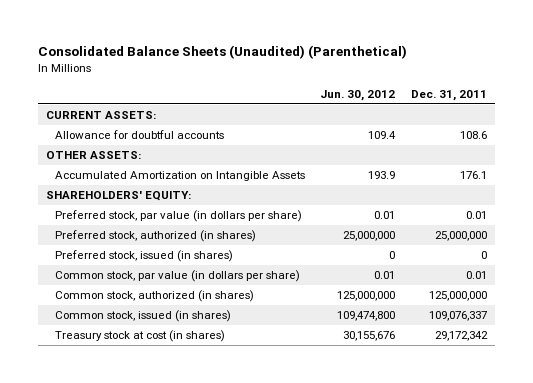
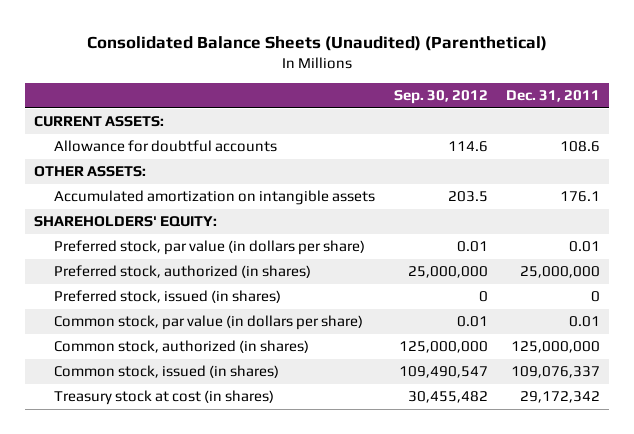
- | Jun. 30, 2012 | Dec. 31, 2011
+ | Sep. 30, 2012 | Dec. 31, 2011
- Accumulated Amortization on Intangible Assets | 193.9 | 176.1
+ Accumulated amortization on intangible assets | 203.5 | 176.1

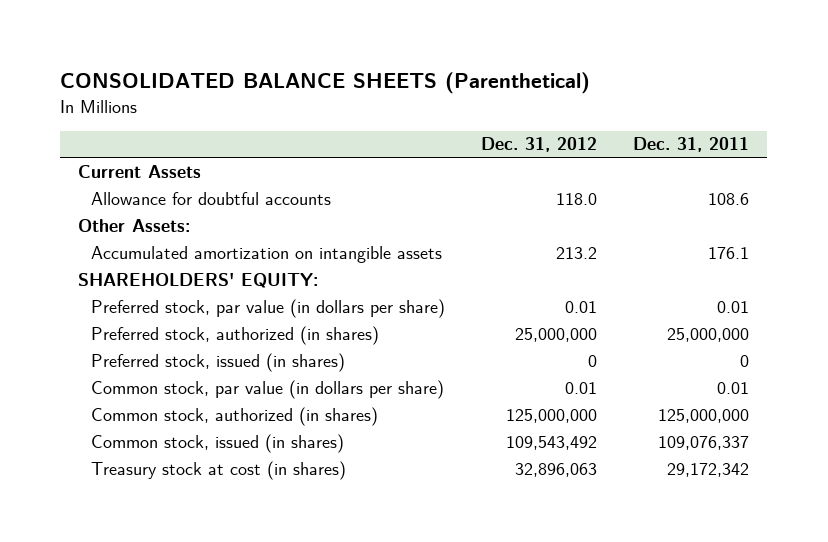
- Consolidated Balance Sheets (Unaudited) (Parenthetical)
+ CONSOLIDATED BALANCE SHEETS (Parenthetical)
- | Sep. 30, 2012 | Dec. 31, 2011
+ | Dec. 31, 2012 | Dec. 31, 2011
- CURRENT ASSETS:
+ Current Assets
- OTHER ASSETS:
+ Other Assets:

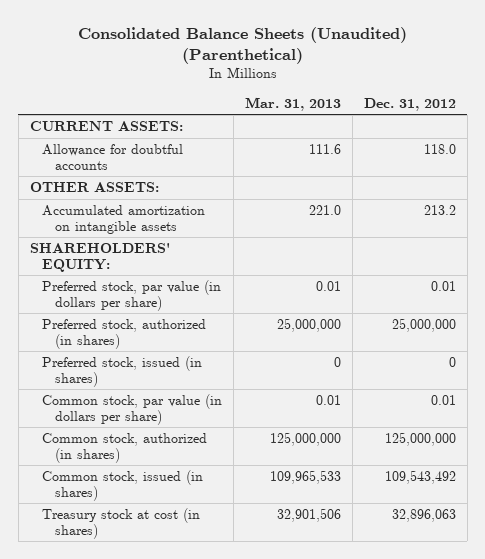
- CONSOLIDATED BALANCE SHEETS (Parenthetical)
+ Consolidated Balance Sheets (Unaudited) (Parenthetical)
- | Dec. 31, 2012 | Dec. 31, 2011
+ | Mar. 31, 2013 | Dec. 31, 2012
- Current Assets
+ CURRENT ASSETS:
- Other Assets:
+ OTHER ASSETS:

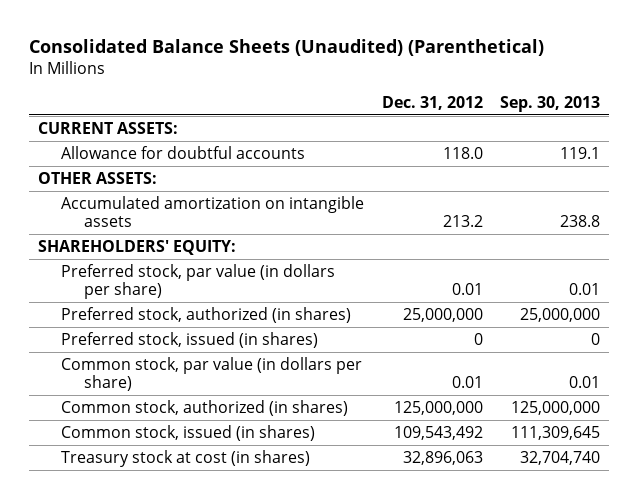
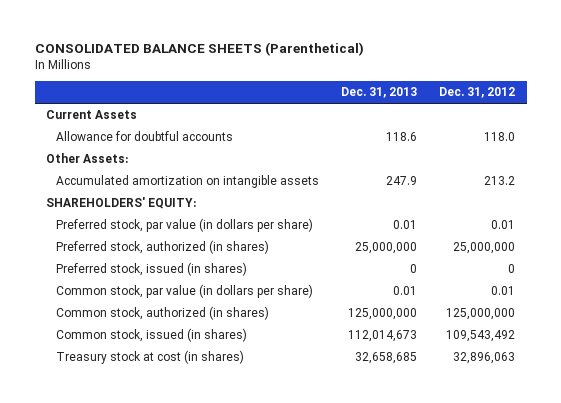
- Consolidated Balance Sheets (Unaudited) (Parenthetical)
+ CONSOLIDATED BALANCE SHEETS (Parenthetical)
- | Dec. 31, 2012 | Sep. 30, 2013
+ | Dec. 31, 2013 | Dec. 31, 2012
- CURRENT ASSETS:
+ Current Assets
- OTHER ASSETS:
+ Other Assets:

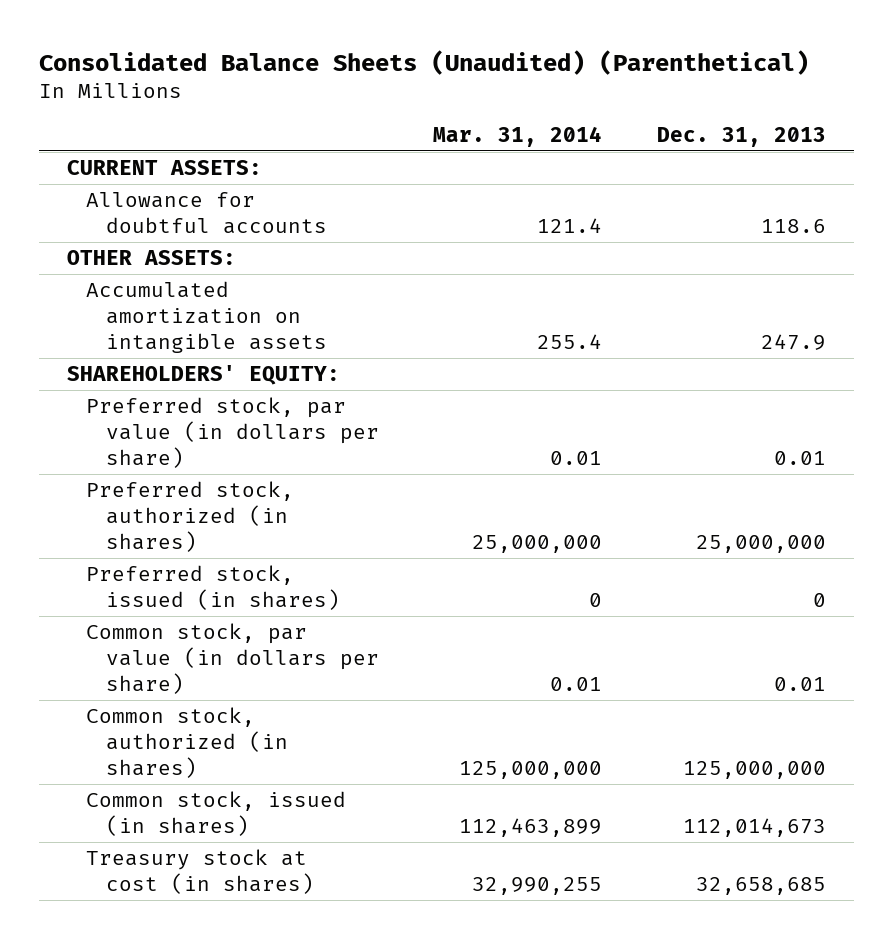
- CONSOLIDATED BALANCE SHEETS (Parenthetical)
+ Consolidated Balance Sheets (Unaudited) (Parenthetical)
- | Dec. 31, 2013 | Dec. 31, 2012
+ | Mar. 31, 2014 | Dec. 31, 2013
- Current Assets
+ CURRENT ASSETS:
- Other Assets:
+ OTHER ASSETS:

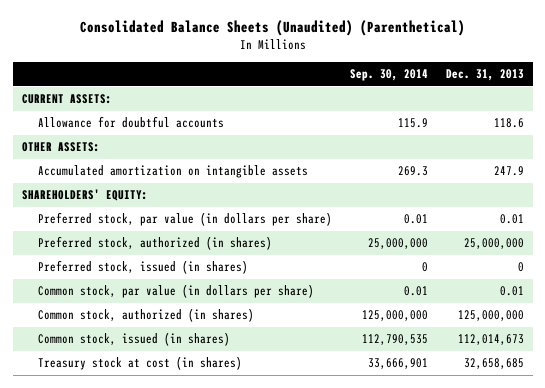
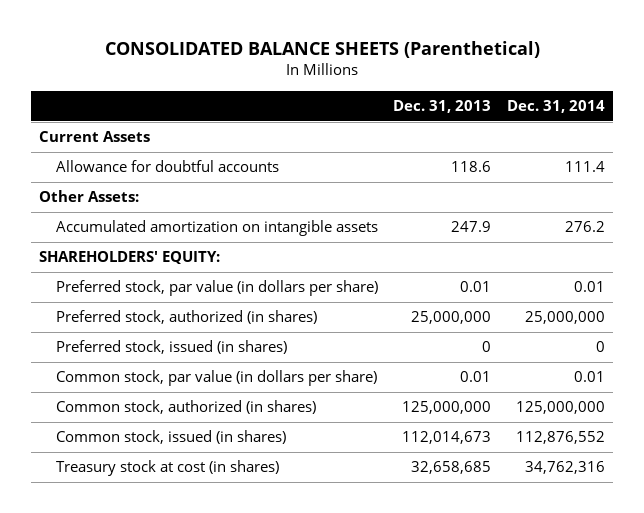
- Consolidated Balance Sheets (Unaudited) (Parenthetical)
+ CONSOLIDATED BALANCE SHEETS (Parenthetical)
- | Sep. 30, 2014 | Dec. 31, 2013
+ | Dec. 31, 2013 | Dec. 31, 2014
- CURRENT ASSETS:
+ Current Assets
- OTHER ASSETS:
+ Other Assets:

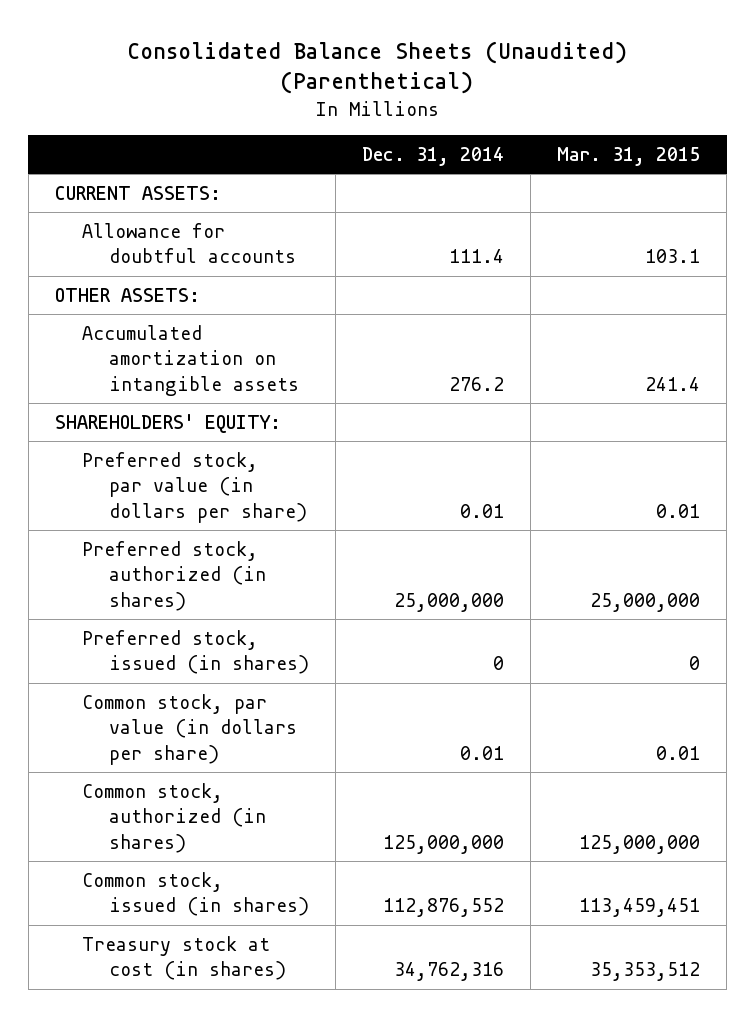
- CONSOLIDATED BALANCE SHEETS (Parenthetical)
+ Consolidated Balance Sheets (Unaudited) (Parenthetical)
- | Dec. 31, 2013 | Dec. 31, 2014
+ | Dec. 31, 2014 | Mar. 31, 2015
- Current Assets
+ CURRENT ASSETS:
- Other Assets:
+ OTHER ASSETS:

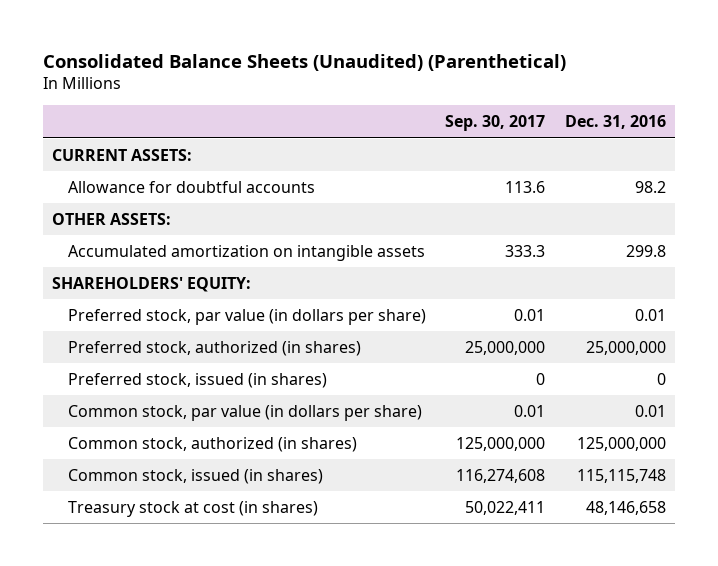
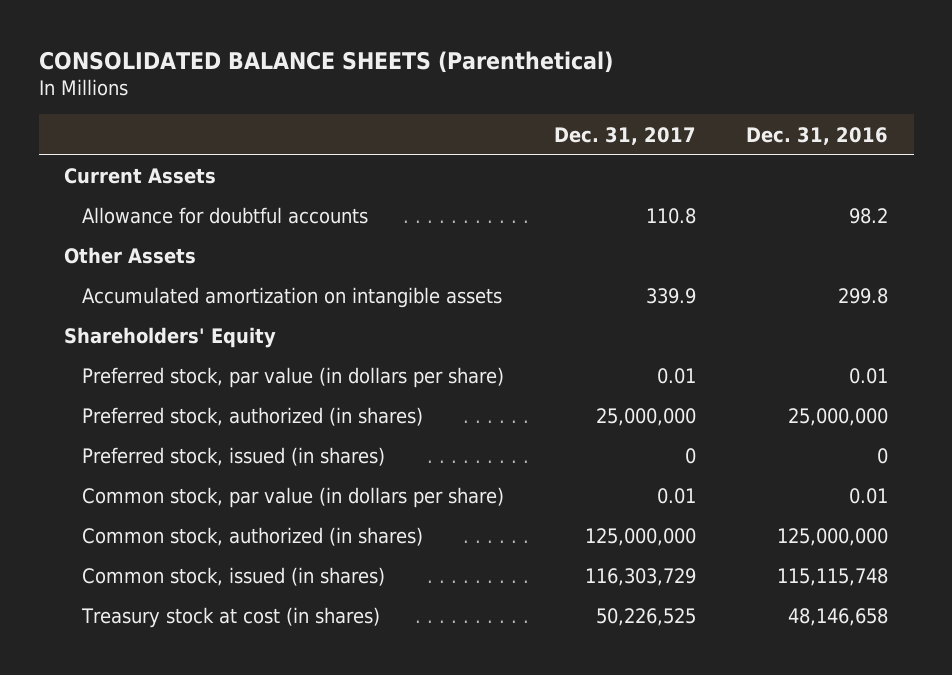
- Consolidated Balance Sheets (Unaudited) (Parenthetical)
+ CONSOLIDATED BALANCE SHEETS (Parenthetical)
- | Sep. 30, 2017 | Dec. 31, 2016
+ | Dec. 31, 2017 | Dec. 31, 2016
- CURRENT ASSETS:
+ Current Assets
- OTHER ASSETS:
+ Other Assets
- SHAREHOLDERS' EQUITY:
+ Shareholders' Equity

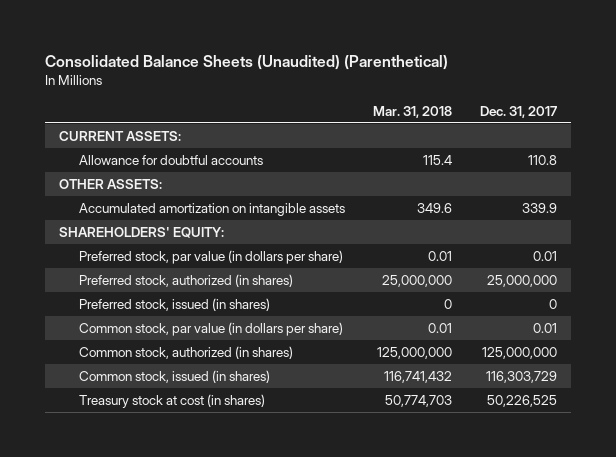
- CONSOLIDATED BALANCE SHEETS (Parenthetical)
+ Consolidated Balance Sheets (Unaudited) (Parenthetical)
- | Dec. 31, 2017 | Dec. 31, 2016
+ | Mar. 31, 2018 | Dec. 31, 2017
- Current Assets
+ CURRENT ASSETS:
- Other Assets
+ OTHER ASSETS:
- Shareholders' Equity
+ SHAREHOLDERS' EQUITY:

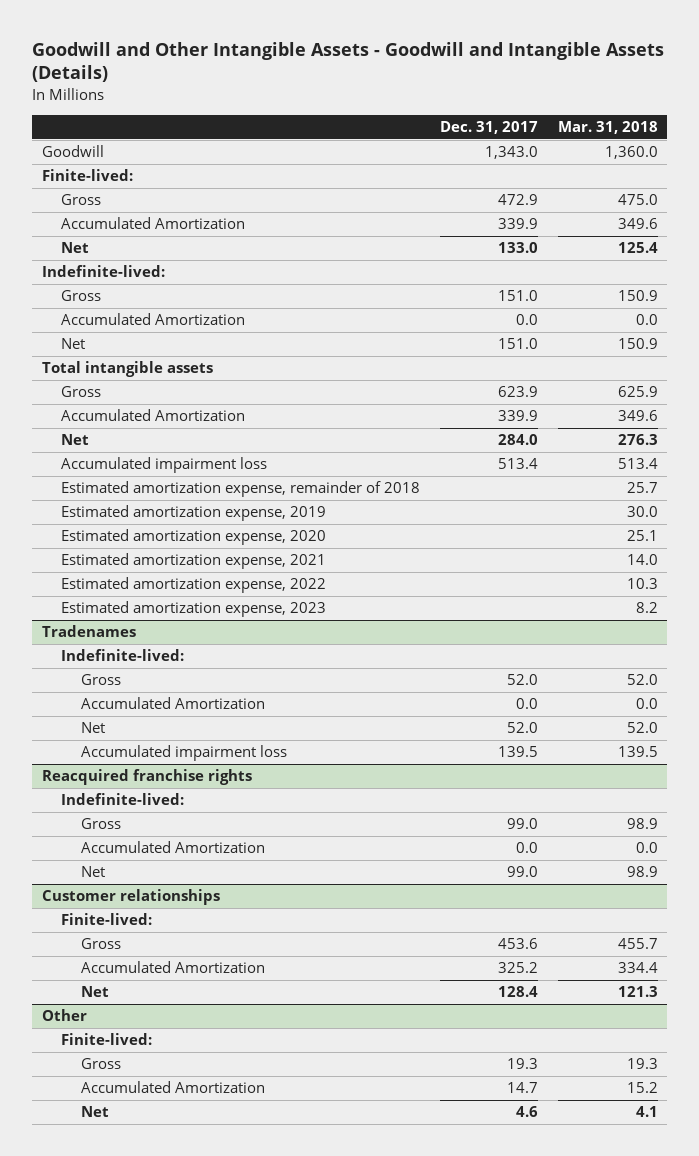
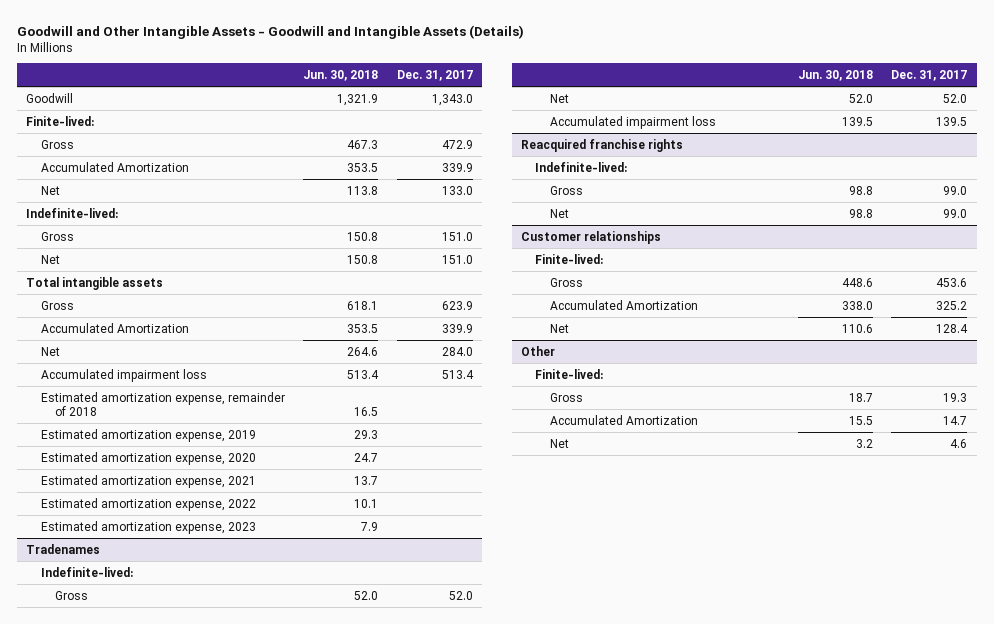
- | Dec. 31, 2017 | Mar. 31, 2018
+ | Jun. 30, 2018 | Dec. 31, 2017
- Accumulated Amortization | 0.0 | 0.0
@ Tradenames
- Accumulated Amortization | 0.0 | 0.0
@ Reacquired franchise rights
- Accumulated Amortization | 0.0 | 0.0

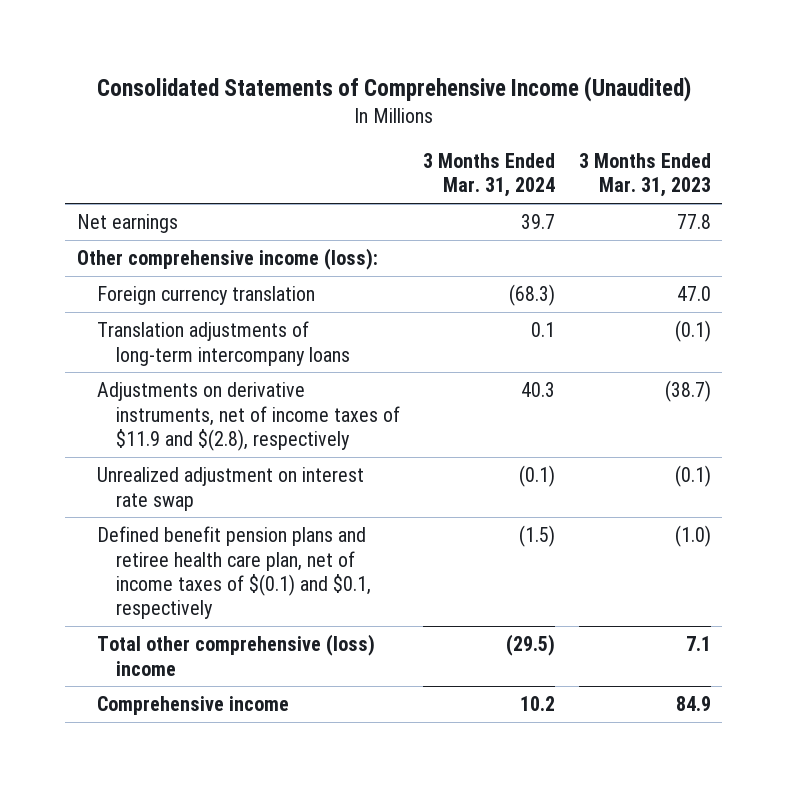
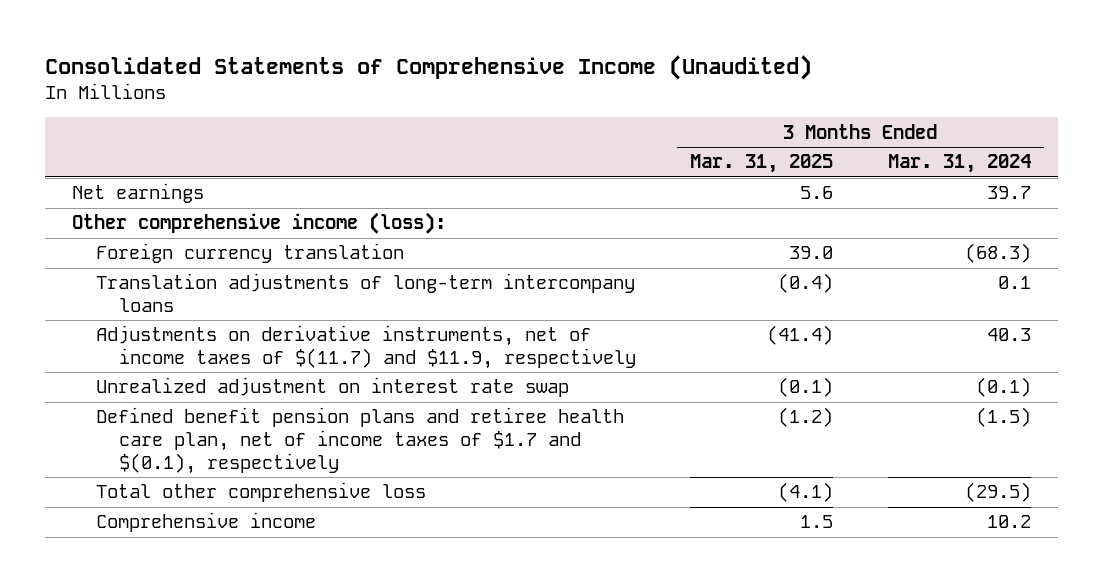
- | 3 Months Ended Mar. 31, 2024 | 3 Months Ended Mar. 31, 2023
+ | 3 Months Ended Mar. 31, 2025 | 3 Months Ended Mar. 31, 2024
- Adjustments on derivative instruments, net of income taxes of $11.9 and $(2.8), respectively | 40.3 | (38.7)
+ Adjustments on derivative instruments, net of income taxes of $(11.7) and $11.9, respectively | (41.4) | 40.3
- Defined benefit pension plans and retiree health care plan, net of income taxes of $(0.1) and $0.1, respectively | (1.5) | (1.0)
- Total other comprehensive (loss) income | (29.5) | 7.1
+ Defined benefit pension plans and retiree health care plan, net of income taxes of $1.7 and $(0.1), respectively | (1.2) | (1.5)
+ Total other comprehensive loss | (4.1) | (29.5)

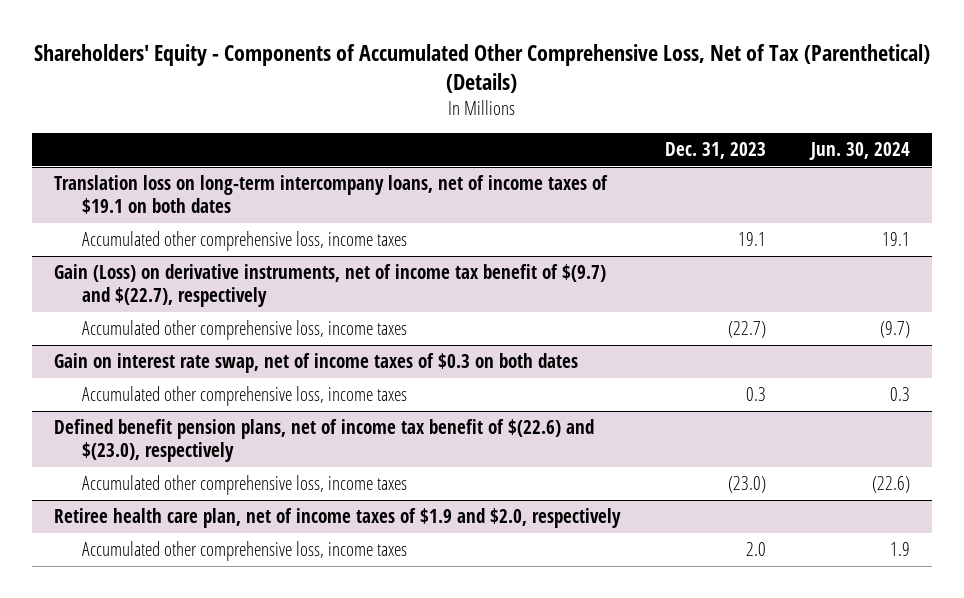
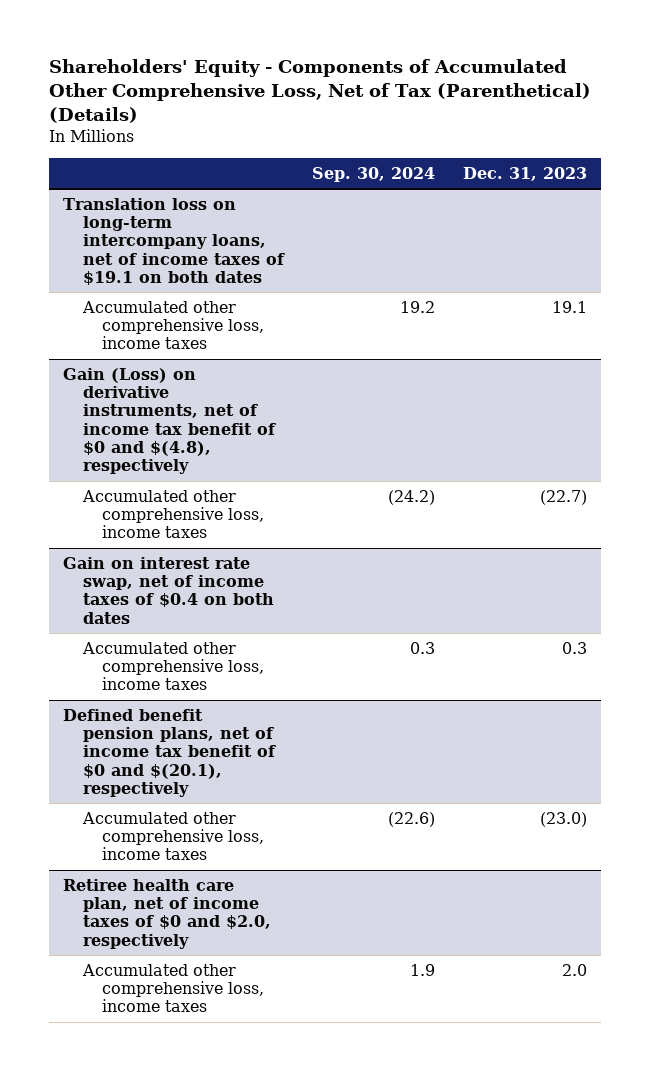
- | Dec. 31, 2023 | Jun. 30, 2024
+ | Sep. 30, 2024 | Dec. 31, 2023
- Gain (Loss) on derivative instruments, net of income tax benefit of $(9.7) and $(22.7), respectively
+ Gain (Loss) on derivative instruments, net of income tax benefit of $0 and $(4.8), respectively
- Gain on interest rate swap, net of income taxes of $0.3 on both dates
+ Gain on interest rate swap, net of income taxes of $0.4 on both dates
- Defined benefit pension plans, net of income tax benefit of $(22.6) and $(23.0), respectively
+ Defined benefit pension plans, net of income tax benefit of $0 and $(20.1), respectively
- Retiree health care plan, net of income taxes of $1.9 and $2.0, respectively
+ Retiree health care plan, net of income taxes of $0 and $2.0, respectively

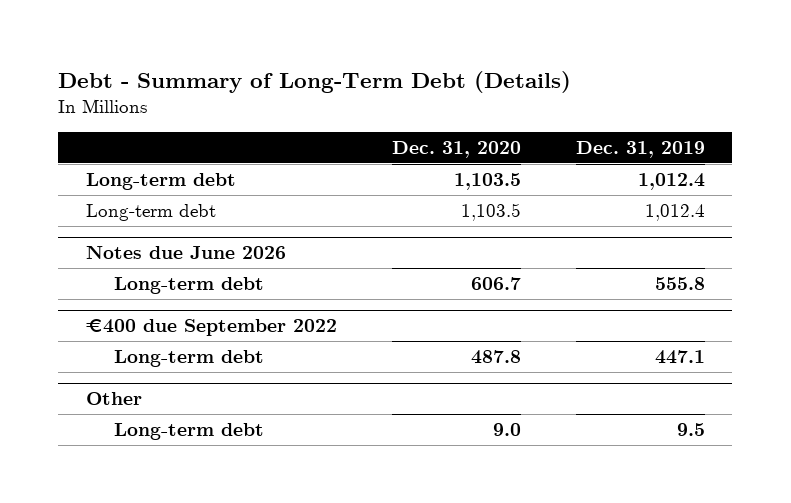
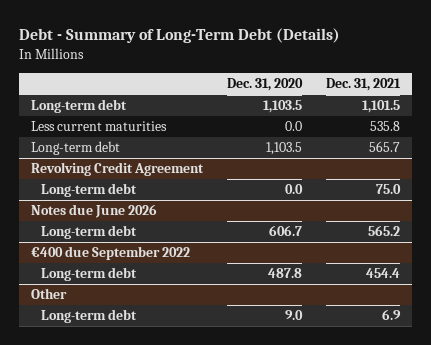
- | Dec. 31, 2020 | Dec. 31, 2019
+ | Dec. 31, 2020 | Dec. 31, 2021
+ Less current maturities | 0.0 | 535.8
+ Revolving Credit Agreement
+ Long-term debt | 0.0 | 75.0

